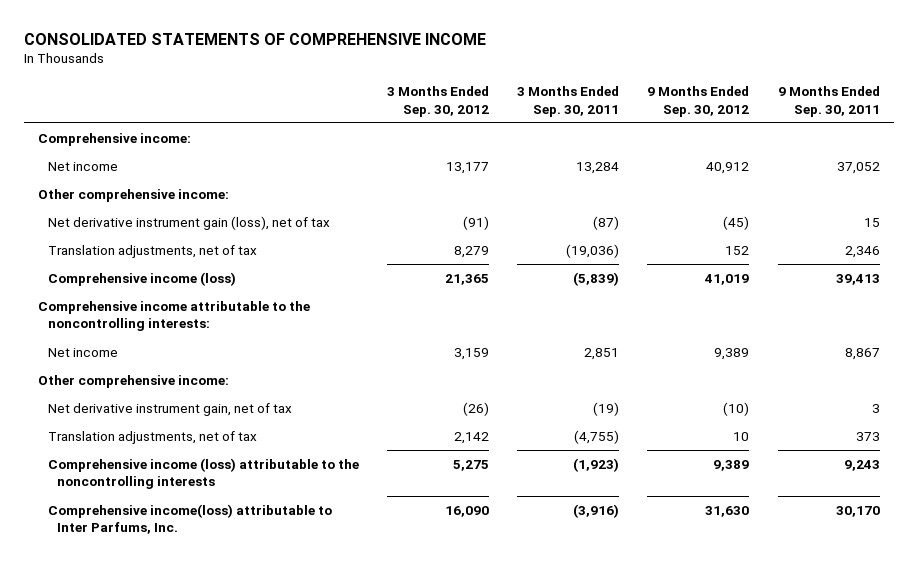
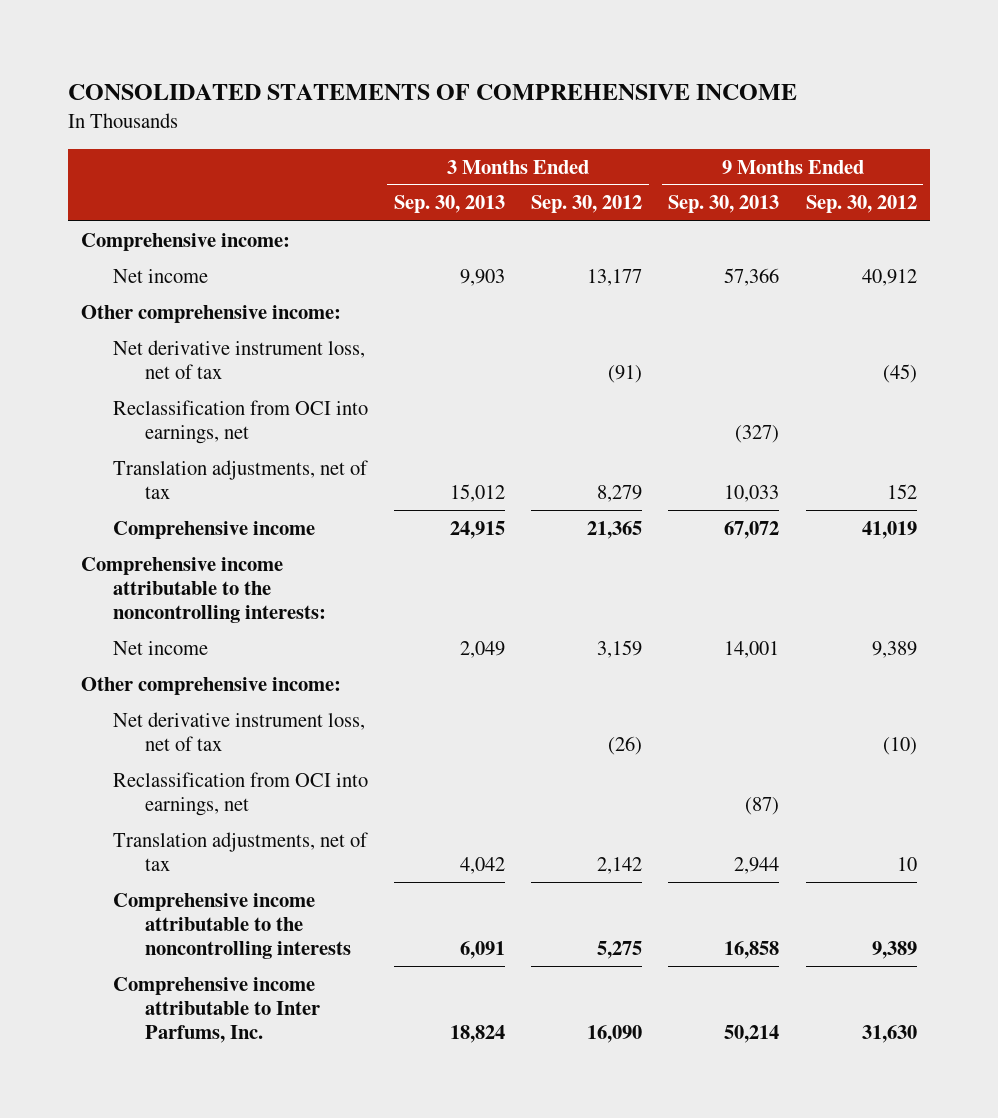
- | 3 Months Ended Sep. 30, 2012 | 3 Months Ended Sep. 30, 2011 | 9 Months Ended Sep. 30, 2012 | 9 Months Ended Sep. 30, 2011
+ | 3 Months Ended Sep. 30, 2013 | 3 Months Ended Sep. 30, 2012 | 9 Months Ended Sep. 30, 2013 | 9 Months Ended Sep. 30, 2012
- Net derivative instrument gain (loss), net of tax | (91) | (87) | (45) | 15
+ Net derivative instrument loss, net of tax | | (91) | | (45)
+ Reclassification from OCI into earnings, net | | | (327) |
- Comprehensive income (loss) | 21,365 | (5,839) | 41,019 | 39,413
+ Comprehensive income | 24,915 | 21,365 | 67,072 | 41,019
- Net derivative instrument gain, net of tax | (26) | (19) | (10) | 3
+ Net derivative instrument loss, net of tax | | (26) | | (10)
+ Reclassification from OCI into earnings, net | | | (87) |
- Comprehensive income (loss) attributable to the noncontrolling interests | 5,275 | (1,923) | 9,389 | 9,243
- Comprehensive income(loss) attributable to Inter Parfums, Inc. | 16,090 | (3,916) | 31,630 | 30,170
+ Comprehensive income attributable to the noncontrolling interests | 6,091 | 5,275 | 16,858 | 9,389
+ Comprehensive income attributable to Inter Parfums, Inc. | 18,824 | 16,090 | 50,214 | 31,630

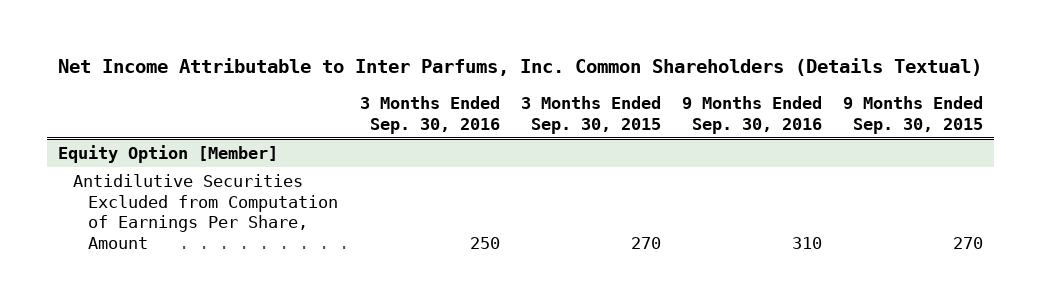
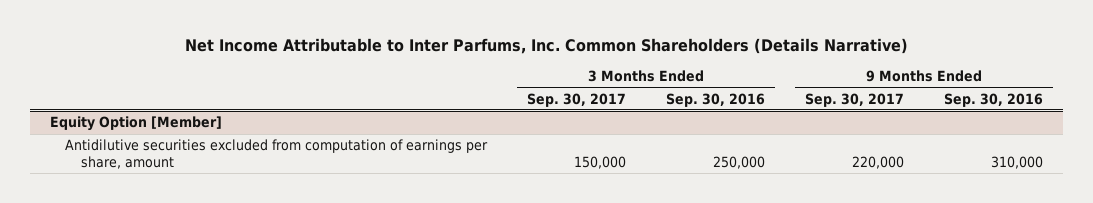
- Net Income Attributable to Inter Parfums, Inc. Common Shareholders (Details Textual)
+ Net Income Attributable to Inter Parfums, Inc. Common Shareholders (Details Narrative)
- | 3 Months Ended Sep. 30, 2016 | 3 Months Ended Sep. 30, 2015 | 9 Months Ended Sep. 30, 2016 | 9 Months Ended Sep. 30, 2015
+ | 3 Months Ended Sep. 30, 2017 | 3 Months Ended Sep. 30, 2016 | 9 Months Ended Sep. 30, 2017 | 9 Months Ended Sep. 30, 2016
@ Equity Option [Member]
- Antidilutive Securities Excluded from Computation of Earnings Per Share, Amount | 250 | 270 | 310 | 270
+ Antidilutive securities excluded from computation of earnings per share, amount | 150,000 | 250,000 | 220,000 | 310,000

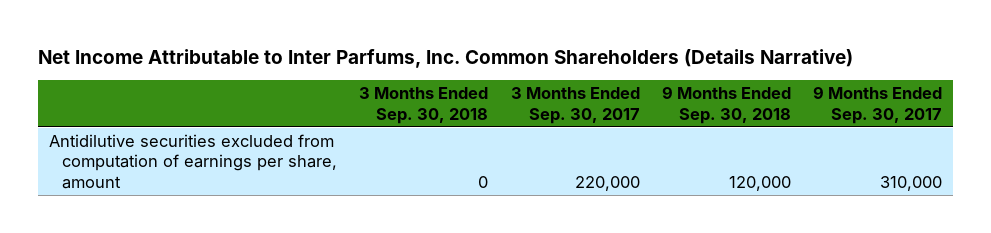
- | 3 Months Ended Sep. 30, 2017 | 3 Months Ended Sep. 30, 2016 | 9 Months Ended Sep. 30, 2017 | 9 Months Ended Sep. 30, 2016
+ | 3 Months Ended Sep. 30, 2018 | 3 Months Ended Sep. 30, 2017 | 9 Months Ended Sep. 30, 2018 | 9 Months Ended Sep. 30, 2017
- Equity Option [Member]
- Antidilutive securities excluded from computation of earnings per share, amount | 150,000 | 250,000 | 220,000 | 310,000
+ Antidilutive securities excluded from computation of earnings per share, amount | 0 | 220,000 | 120,000 | 310,000

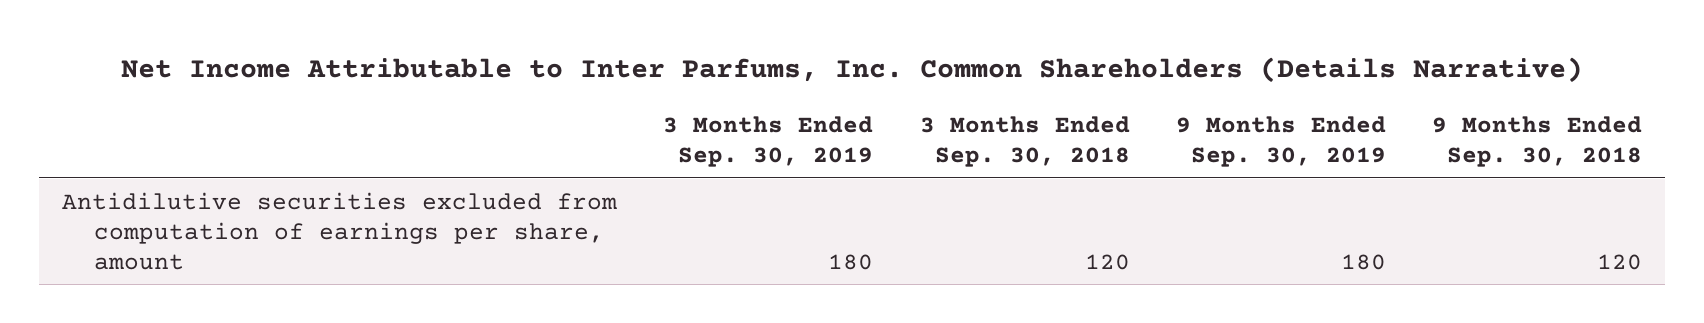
- | 3 Months Ended Sep. 30, 2018 | 3 Months Ended Sep. 30, 2017 | 9 Months Ended Sep. 30, 2018 | 9 Months Ended Sep. 30, 2017
+ | 3 Months Ended Sep. 30, 2019 | 3 Months Ended Sep. 30, 2018 | 9 Months Ended Sep. 30, 2019 | 9 Months Ended Sep. 30, 2018
- Antidilutive securities excluded from computation of earnings per share, amount | 0 | 220,000 | 120,000 | 310,000
+ Antidilutive securities excluded from computation of earnings per share, amount | 180 | 120 | 180 | 120

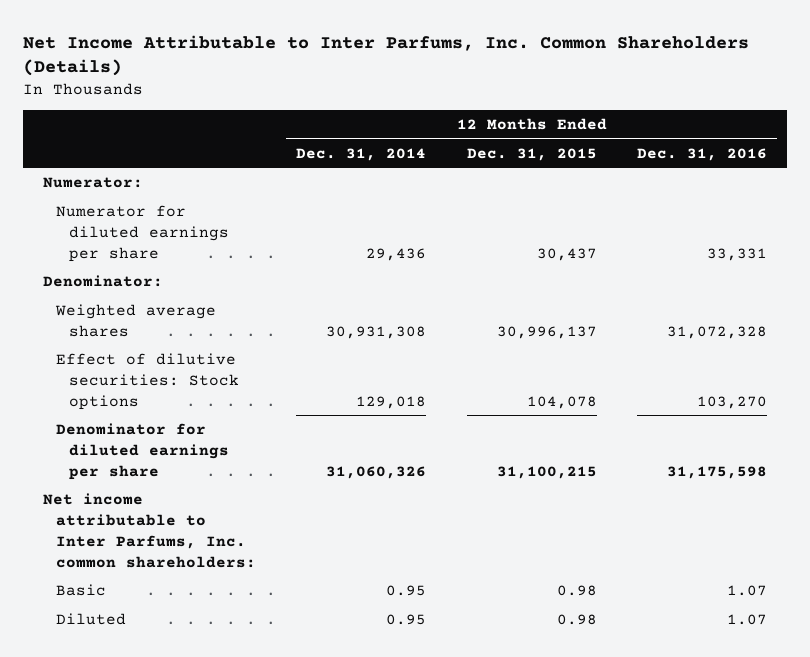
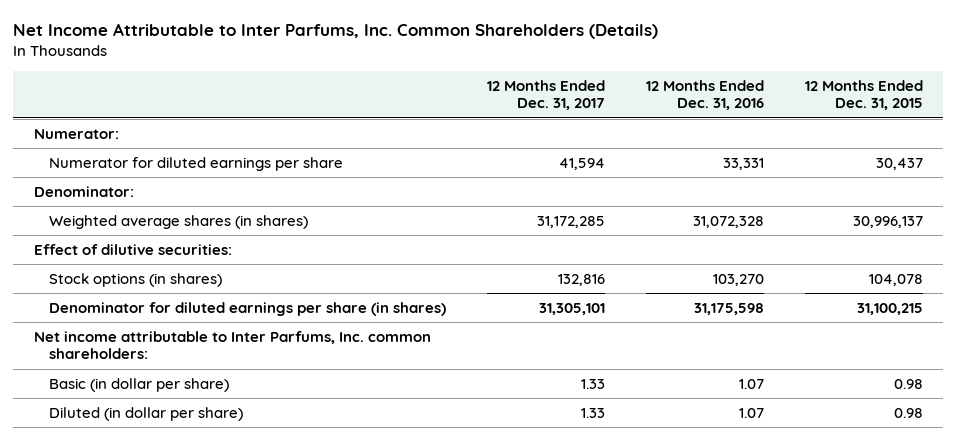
- | 12 Months Ended Dec. 31, 2014 | 12 Months Ended Dec. 31, 2015 | 12 Months Ended Dec. 31, 2016
+ | 12 Months Ended Dec. 31, 2017 | 12 Months Ended Dec. 31, 2016 | 12 Months Ended Dec. 31, 2015
- Weighted average shares | 30,931,308 | 30,996,137 | 31,072,328
- Effect of dilutive securities: Stock options | 129,018 | 104,078 | 103,270
- Denominator for diluted earnings per share | 31,060,326 | 31,100,215 | 31,175,598
+ Weighted average shares (in shares) | 31,172,285 | 31,072,328 | 30,996,137
+ Effect of dilutive securities:
+ Stock options (in shares) | 132,816 | 103,270 | 104,078
+ Denominator for diluted earnings per share (in shares) | 31,305,101 | 31,175,598 | 31,100,215
- Basic | 0.95 | 0.98 | 1.07
- Diluted | 0.95 | 0.98 | 1.07
+ Basic (in dollar per share) | 1.33 | 1.07 | 0.98
+ Diluted (in dollar per share) | 1.33 | 1.07 | 0.98

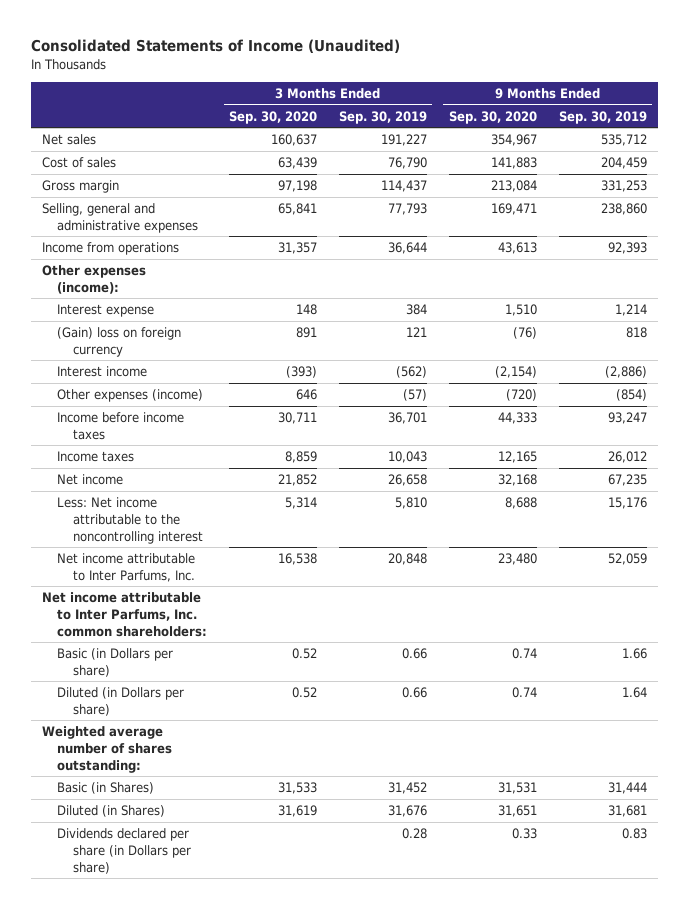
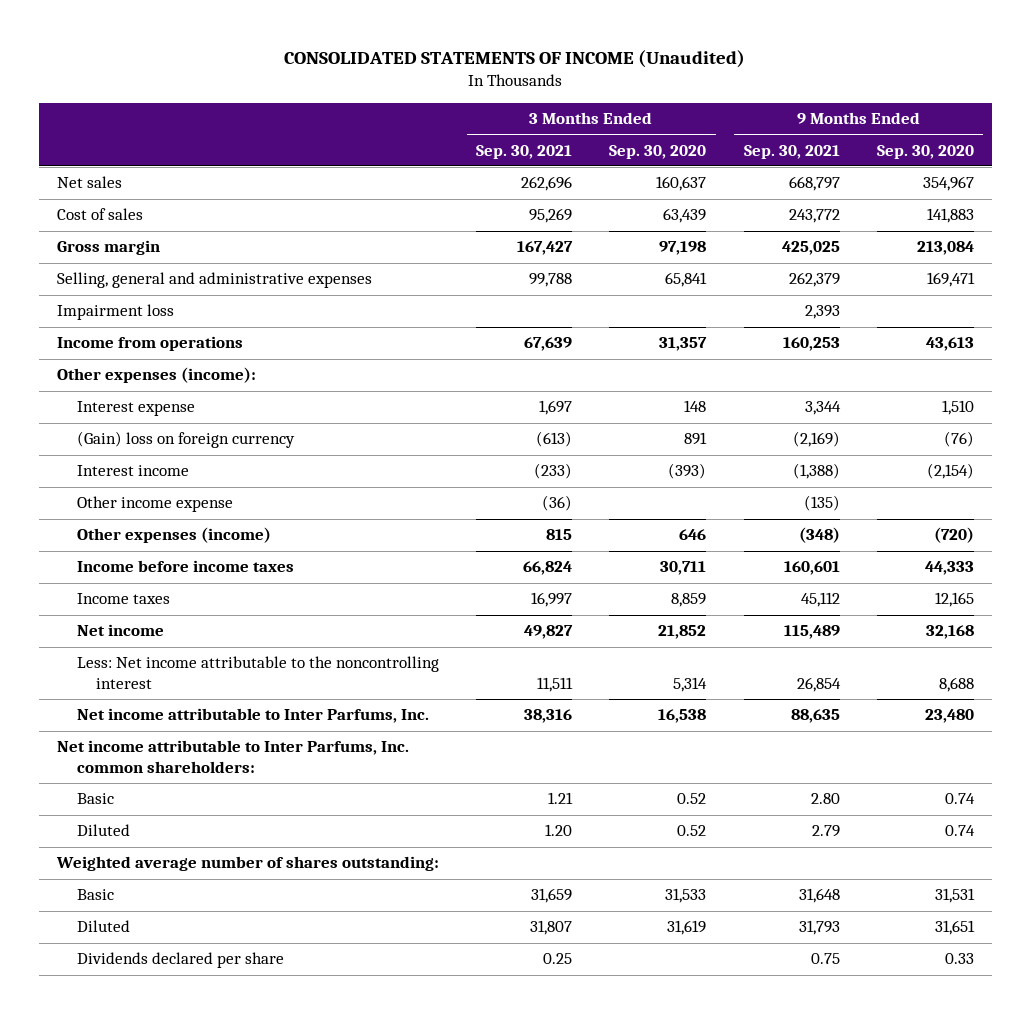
- Consolidated Statements of Income (Unaudited)
+ CONSOLIDATED STATEMENTS OF INCOME (Unaudited)
- | 3 Months Ended Sep. 30, 2020 | 3 Months Ended Sep. 30, 2019 | 9 Months Ended Sep. 30, 2020 | 9 Months Ended Sep. 30, 2019
+ | 3 Months Ended Sep. 30, 2021 | 3 Months Ended Sep. 30, 2020 | 9 Months Ended Sep. 30, 2021 | 9 Months Ended Sep. 30, 2020
+ Impairment loss | | | 2,393 |
+ Other income expense | (36) | | (135) |
- Basic (in Dollars per share) | 0.52 | 0.66 | 0.74 | 1.66
- Diluted (in Dollars per share) | 0.52 | 0.66 | 0.74 | 1.64
+ Basic | 1.21 | 0.52 | 2.80 | 0.74
+ Diluted | 1.20 | 0.52 | 2.79 | 0.74
- Basic (in Shares) | 31,533 | 31,452 | 31,531 | 31,444
- Diluted (in Shares) | 31,619 | 31,676 | 31,651 | 31,681
- Dividends declared per share (in Dollars per share) | | 0.28 | 0.33 | 0.83
+ Basic | 31,659 | 31,533 | 31,648 | 31,531
+ Diluted | 31,807 | 31,619 | 31,793 | 31,651
+ Dividends declared per share | 0.25 | | 0.75 | 0.33

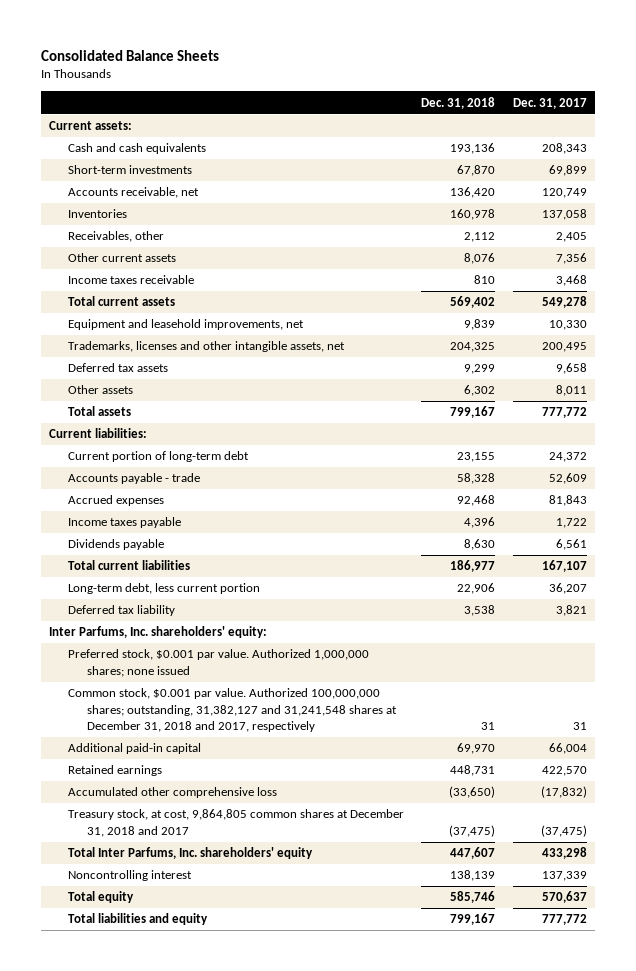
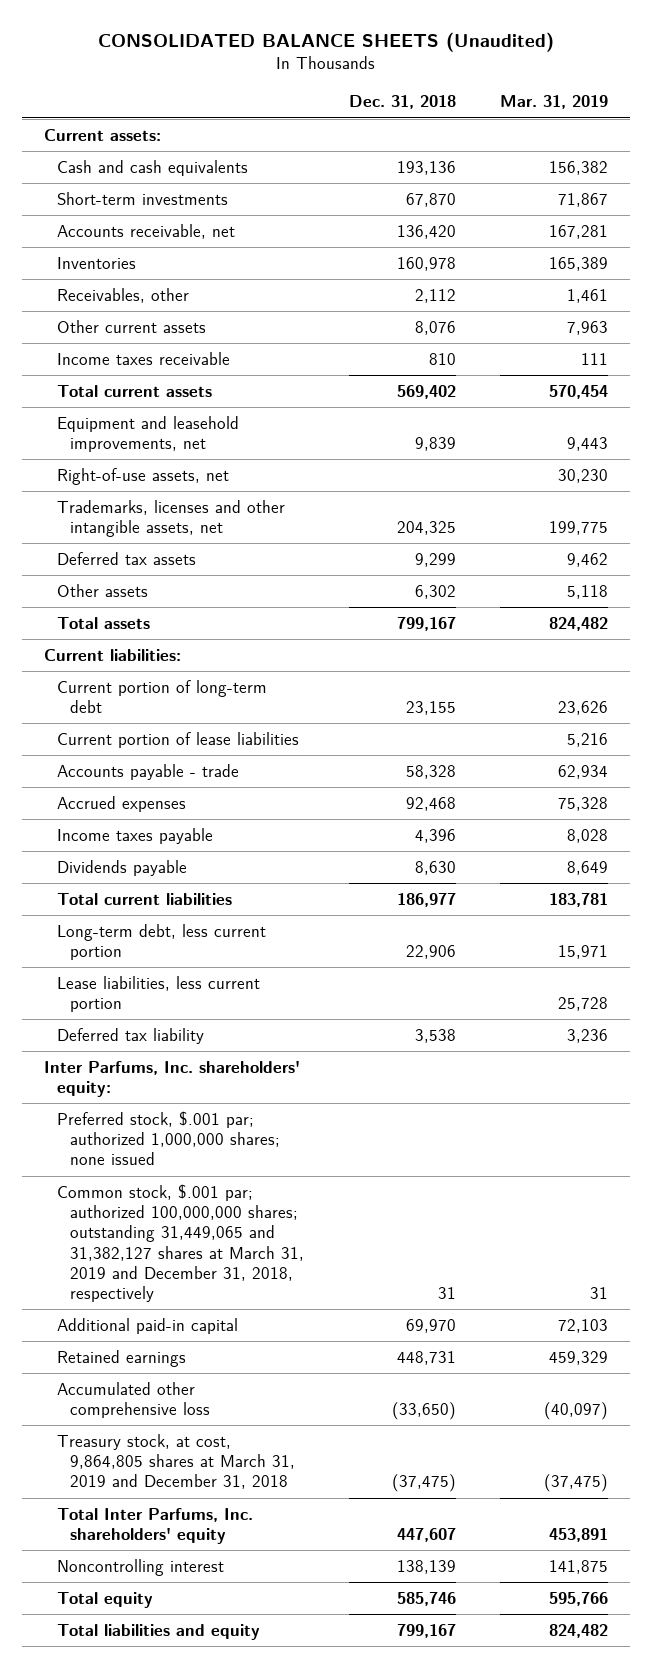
- Consolidated Balance Sheets
+ CONSOLIDATED BALANCE SHEETS (Unaudited)
- | Dec. 31, 2018 | Dec. 31, 2017
+ | Dec. 31, 2018 | Mar. 31, 2019
+ Right-of-use assets, net | | 30,230
+ Current portion of lease liabilities | | 5,216
+ Lease liabilities, less current portion | | 25,728
- Preferred stock, $0.001 par value. Authorized 1,000,000 shares; none issued
- Common stock, $0.001 par value. Authorized 100,000,000 shares; outstanding, 31,382,127 and 31,241,548 shares at December 31, 2018 and 2017, respectively | 31 | 31
+ Preferred stock, $.001 par; authorized 1,000,000 shares; none issued
+ Common stock, $.001 par; authorized 100,000,000 shares; outstanding 31,449,065 and 31,382,127 shares at March 31, 2019 and December 31, 2018, respectively | 31 | 31
- Treasury stock, at cost, 9,864,805 common shares at December 31, 2018 and 2017 | (37,475) | (37,475)
+ Treasury stock, at cost, 9,864,805 shares at March 31, 2019 and December 31, 2018 | (37,475) | (37,475)

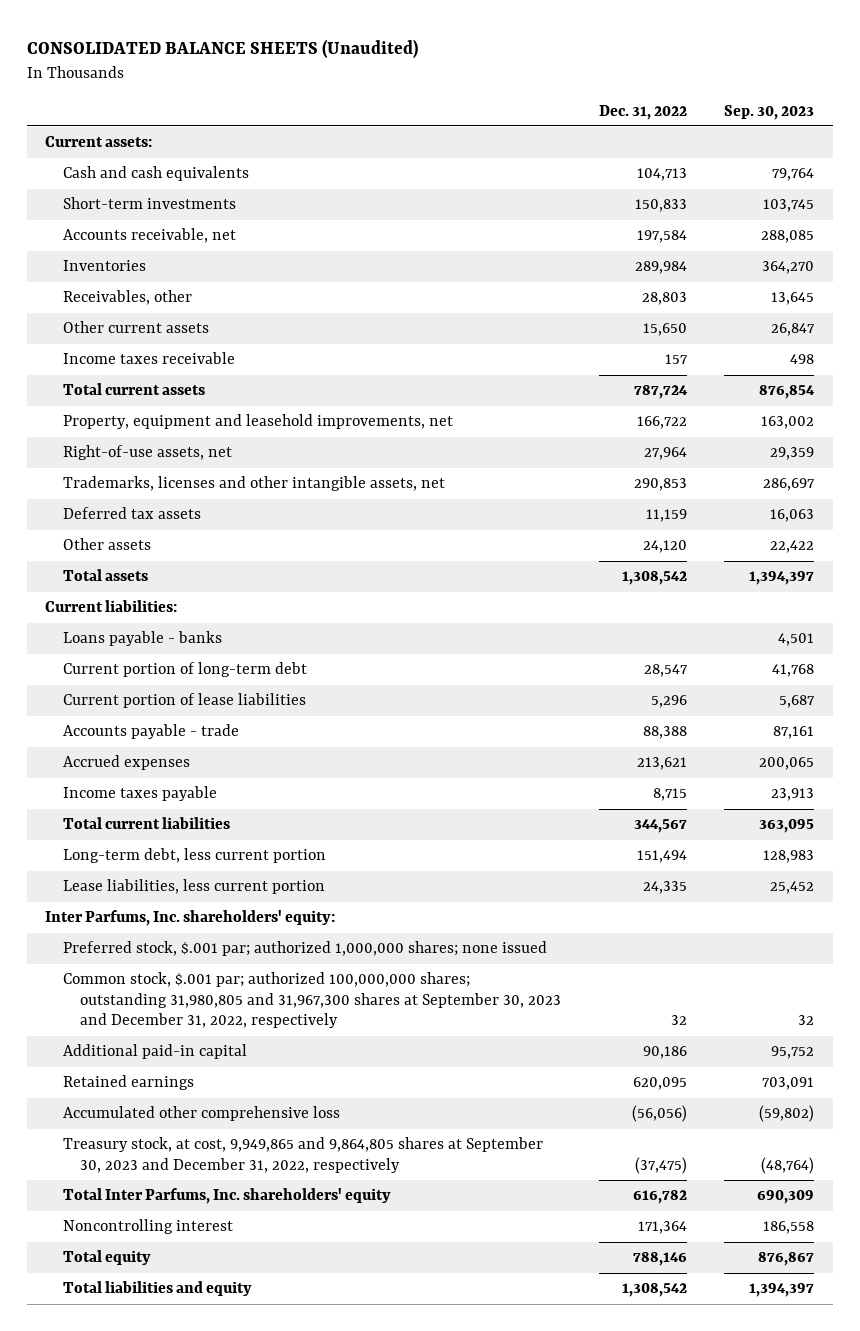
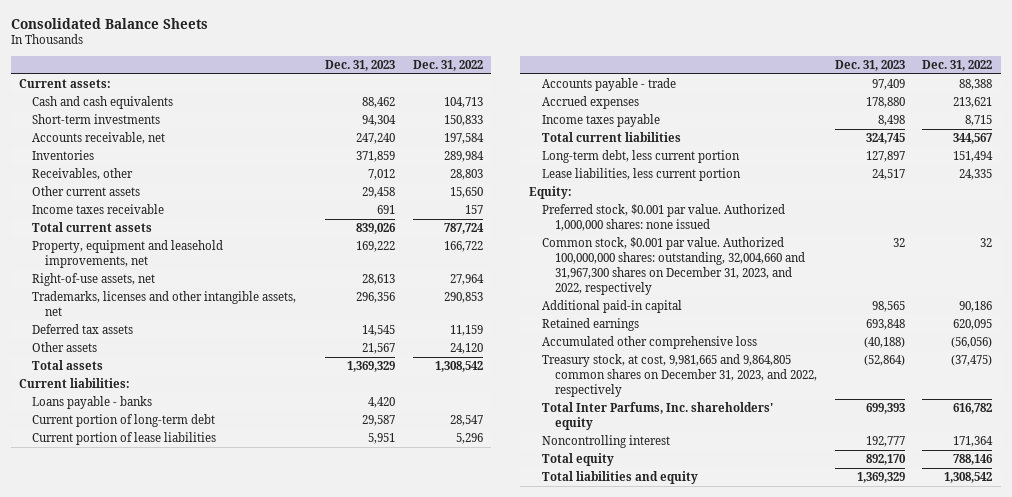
- CONSOLIDATED BALANCE SHEETS (Unaudited)
+ Consolidated Balance Sheets
- | Dec. 31, 2022 | Sep. 30, 2023
+ | Dec. 31, 2023 | Dec. 31, 2022
- Inter Parfums, Inc. shareholders' equity:
- Preferred stock, $.001 par; authorized 1,000,000 shares; none issued
- Common stock, $.001 par; authorized 100,000,000 shares; outstanding 31,980,805 and 31,967,300 shares at September 30, 2023 and December 31, 2022, respectively | 32 | 32
+ Equity:
+ Preferred stock, $0.001 par value. Authorized 1,000,000 shares: none issued
+ Common stock, $0.001 par value. Authorized 100,000,000 shares: outstanding, 32,004,660 and 31,967,300 shares on December 31, 2023, and 2022, respectively | 32 | 32
- Treasury stock, at cost, 9,949,865 and 9,864,805 shares at September 30, 2023 and December 31, 2022, respectively | (37,475) | (48,764)
+ Treasury stock, at cost, 9,981,665 and 9,864,805 common shares on December 31, 2023, and 2022, respectively | (52,864) | (37,475)

